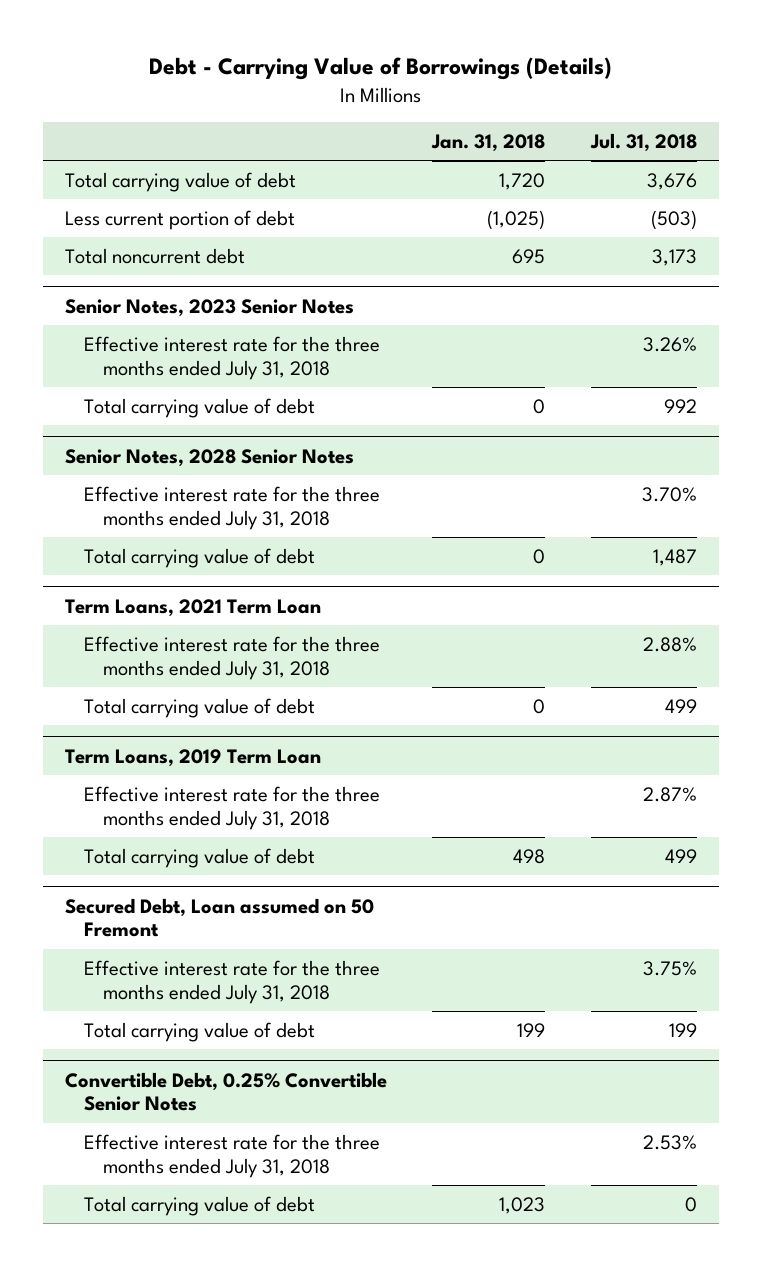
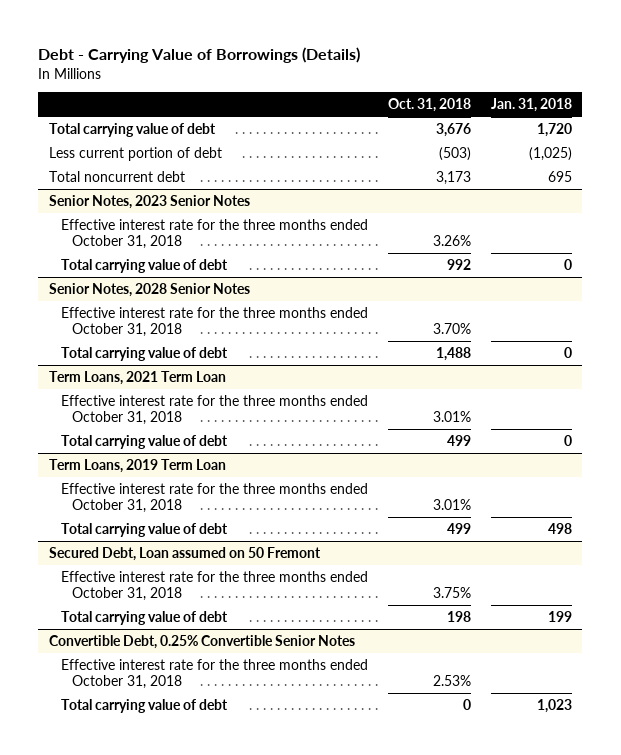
- | Jan. 31, 2018 | Jul. 31, 2018
+ | Oct. 31, 2018 | Jan. 31, 2018
@ Senior Notes, 2023 Senior Notes
- Effective interest rate for the three months ended July 31, 2018 | | 3.26%
+ Effective interest rate for the three months ended October 31, 2018 | 3.26% |
@ Senior Notes, 2028 Senior Notes
- Effective interest rate for the three months ended July 31, 2018 | | 3.70%
+ Effective interest rate for the three months ended October 31, 2018 | 3.70% |
@ Term Loans, 2021 Term Loan
- Effective interest rate for the three months ended July 31, 2018 | | 2.88%
+ Effective interest rate for the three months ended October 31, 2018 | 3.01% |
@ Term Loans, 2019 Term Loan
- Effective interest rate for the three months ended July 31, 2018 | | 2.87%
+ Effective interest rate for the three months ended October 31, 2018 | 3.01% |
@ Secured Debt, Loan assumed on 50 Fremont
- Effective interest rate for the three months ended July 31, 2018 | | 3.75%
+ Effective interest rate for the three months ended October 31, 2018 | 3.75% |
@ Convertible Debt, 0.25% Convertible Senior Notes
- Effective interest rate for the three months ended July 31, 2018 | | 2.53%
+ Effective interest rate for the three months ended October 31, 2018 | 2.53% |

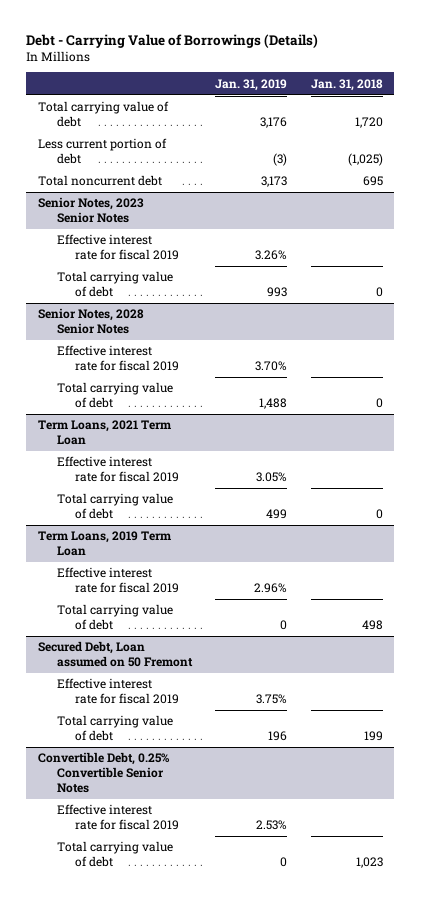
- | Oct. 31, 2018 | Jan. 31, 2018
+ | Jan. 31, 2019 | Jan. 31, 2018
@ Senior Notes, 2023 Senior Notes
- Effective interest rate for the three months ended October 31, 2018 | 3.26% |
+ Effective interest rate for fiscal 2019 | 3.26% |
@ Senior Notes, 2028 Senior Notes
- Effective interest rate for the three months ended October 31, 2018 | 3.70% |
+ Effective interest rate for fiscal 2019 | 3.70% |
@ Term Loans, 2021 Term Loan
- Effective interest rate for the three months ended October 31, 2018 | 3.01% |
+ Effective interest rate for fiscal 2019 | 3.05% |
@ Term Loans, 2019 Term Loan
- Effective interest rate for the three months ended October 31, 2018 | 3.01% |
+ Effective interest rate for fiscal 2019 | 2.96% |
@ Secured Debt, Loan assumed on 50 Fremont
- Effective interest rate for the three months ended October 31, 2018 | 3.75% |
+ Effective interest rate for fiscal 2019 | 3.75% |
@ Convertible Debt, 0.25% Convertible Senior Notes
- Effective interest rate for the three months ended October 31, 2018 | 2.53% |
+ Effective interest rate for fiscal 2019 | 2.53% |

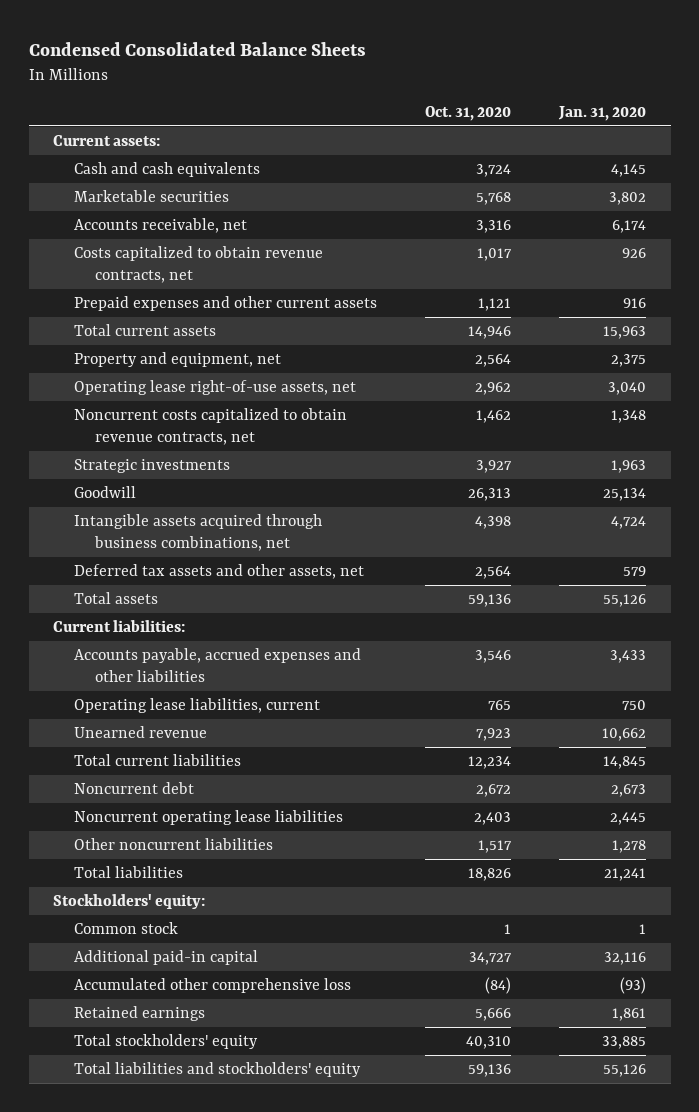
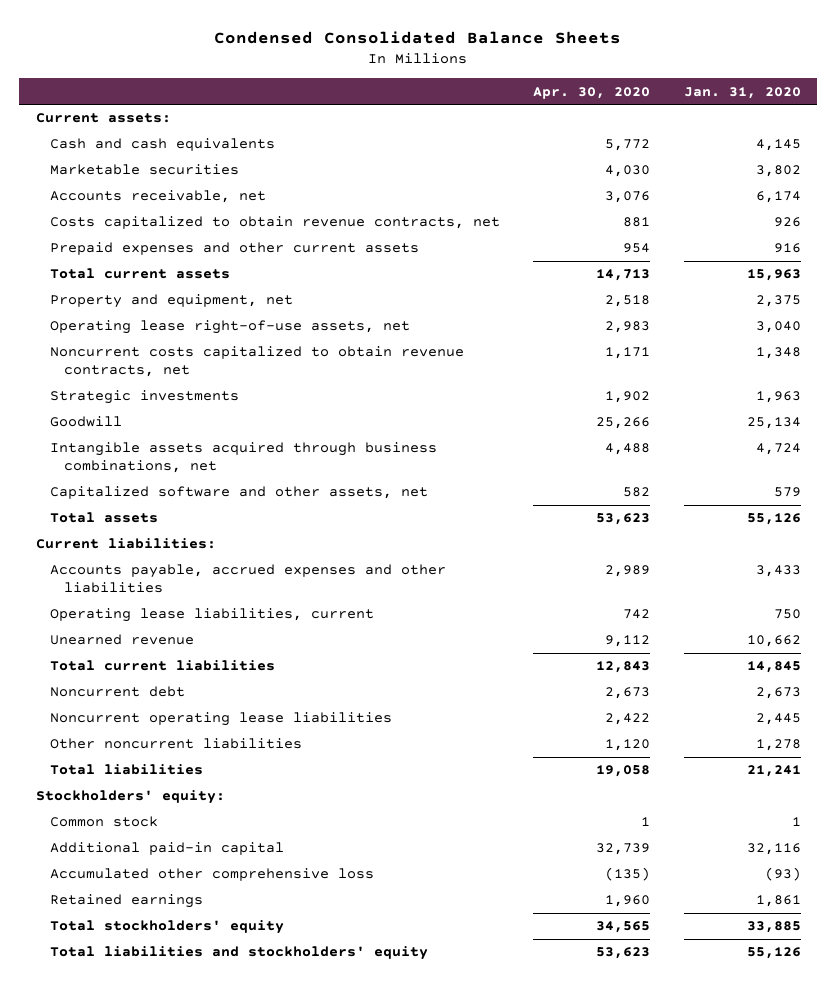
- | Oct. 31, 2020 | Jan. 31, 2020
+ | Apr. 30, 2020 | Jan. 31, 2020
- Deferred tax assets and other assets, net | 2,564 | 579
+ Capitalized software and other assets, net | 582 | 579

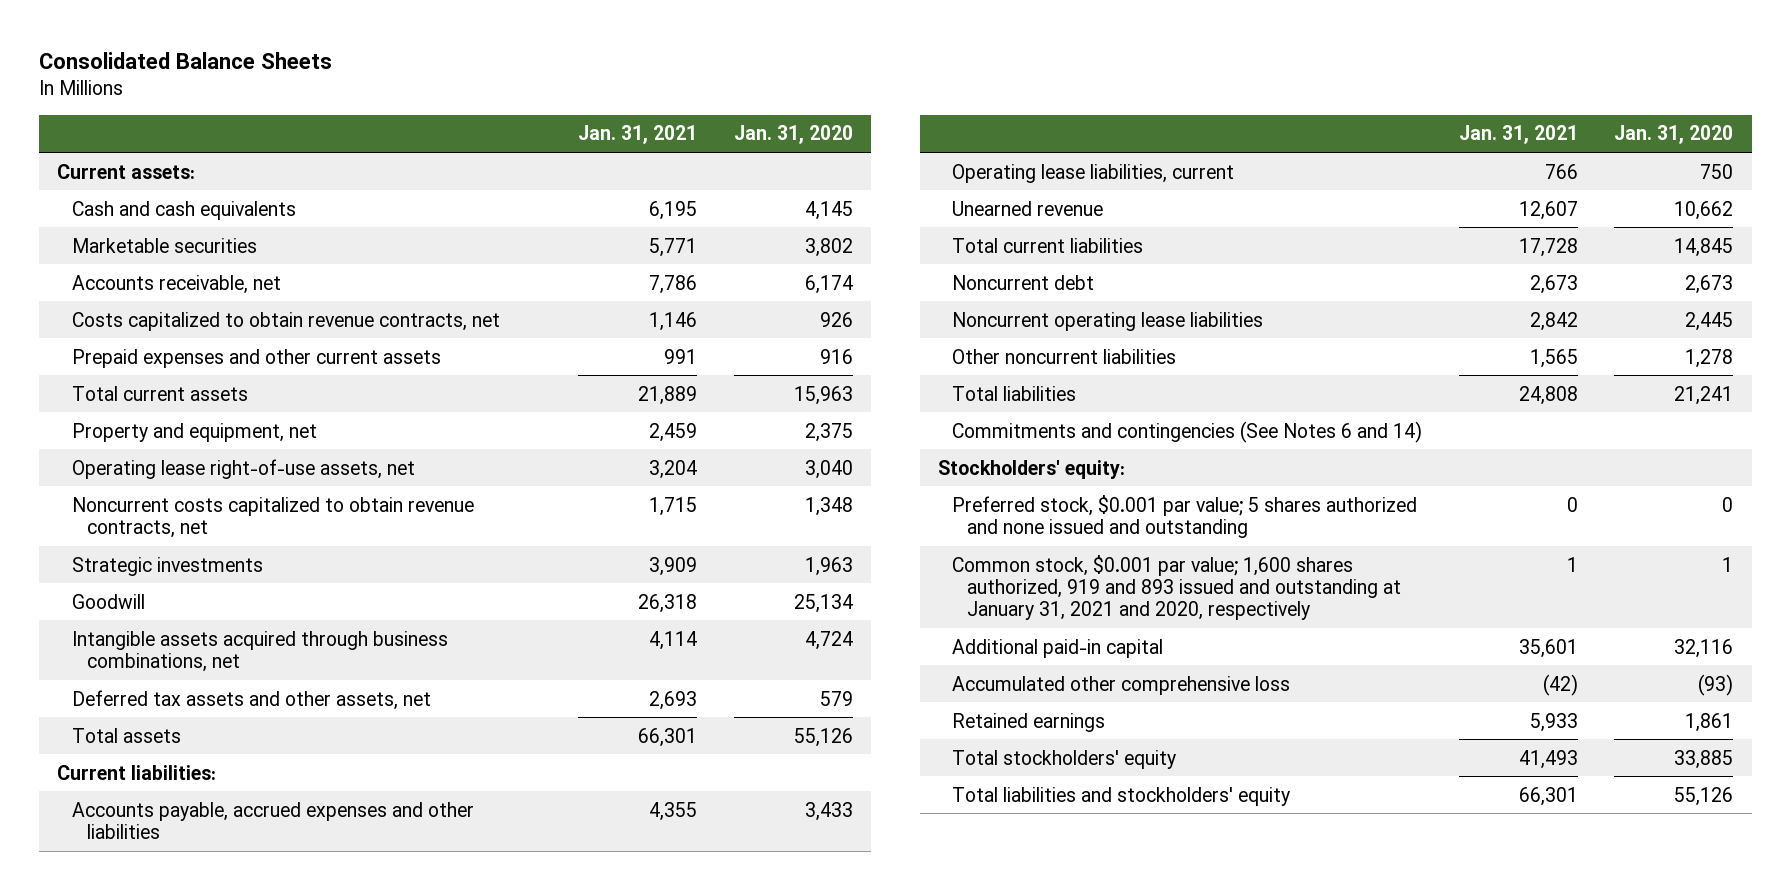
- Condensed Consolidated Balance Sheets
+ Consolidated Balance Sheets
- | Apr. 30, 2020 | Jan. 31, 2020
+ | Jan. 31, 2021 | Jan. 31, 2020
- Capitalized software and other assets, net | 582 | 579
+ Deferred tax assets and other assets, net | 2,693 | 579
+ Commitments and contingencies (See Notes 6 and 14)
- Common stock | 1 | 1
+ Preferred stock, $0.001 par value; 5 shares authorized and none issued and outstanding | 0 | 0
+ Common stock, $0.001 par value; 1,600 shares authorized, 919 and 893 issued and outstanding at January 31, 2021 and 2020, respectively | 1 | 1

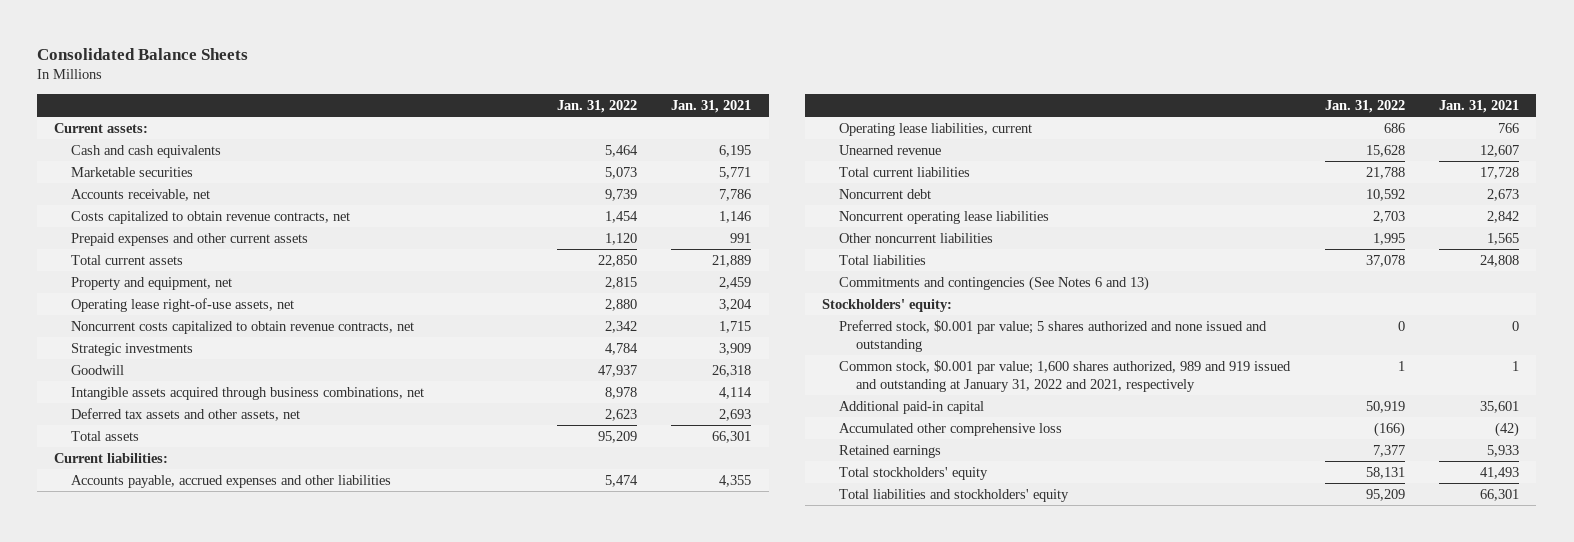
- | Jan. 31, 2021 | Jan. 31, 2020
+ | Jan. 31, 2022 | Jan. 31, 2021
- Commitments and contingencies (See Notes 6 and 14)
+ Commitments and contingencies (See Notes 6 and 13)
- Common stock, $0.001 par value; 1,600 shares authorized, 919 and 893 issued and outstanding at January 31, 2021 and 2020, respectively | 1 | 1
+ Common stock, $0.001 par value; 1,600 shares authorized, 989 and 919 issued and outstanding at January 31, 2022 and 2021, respectively | 1 | 1

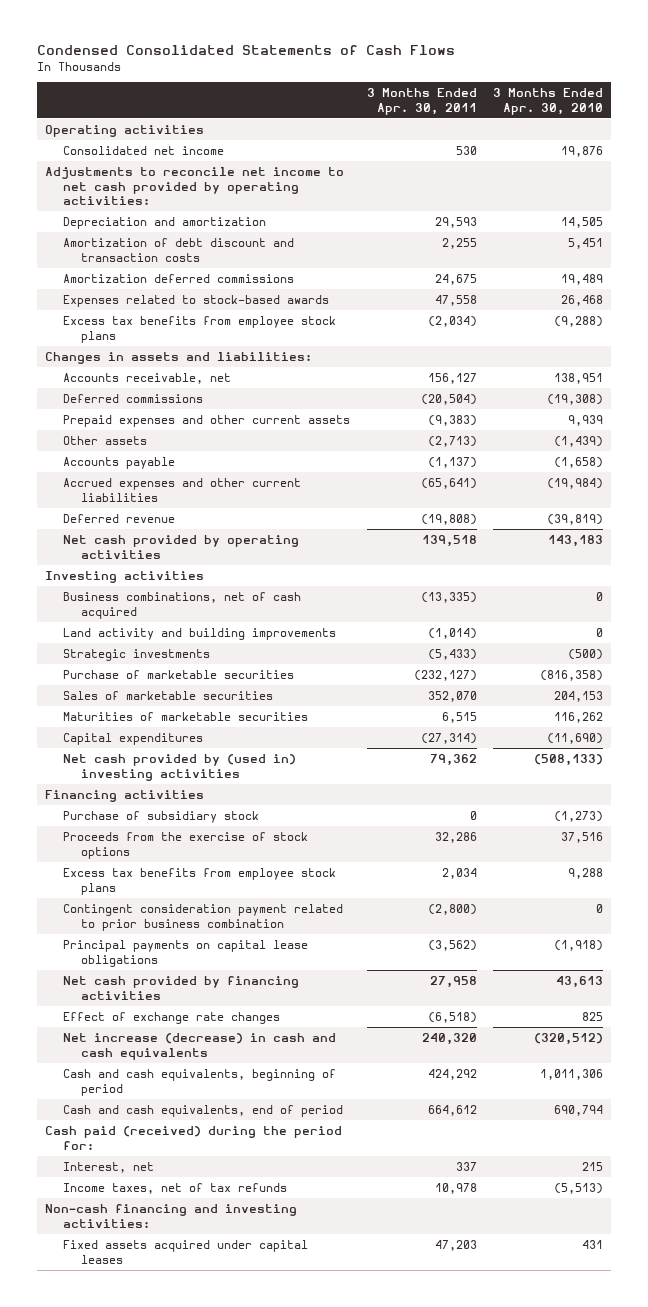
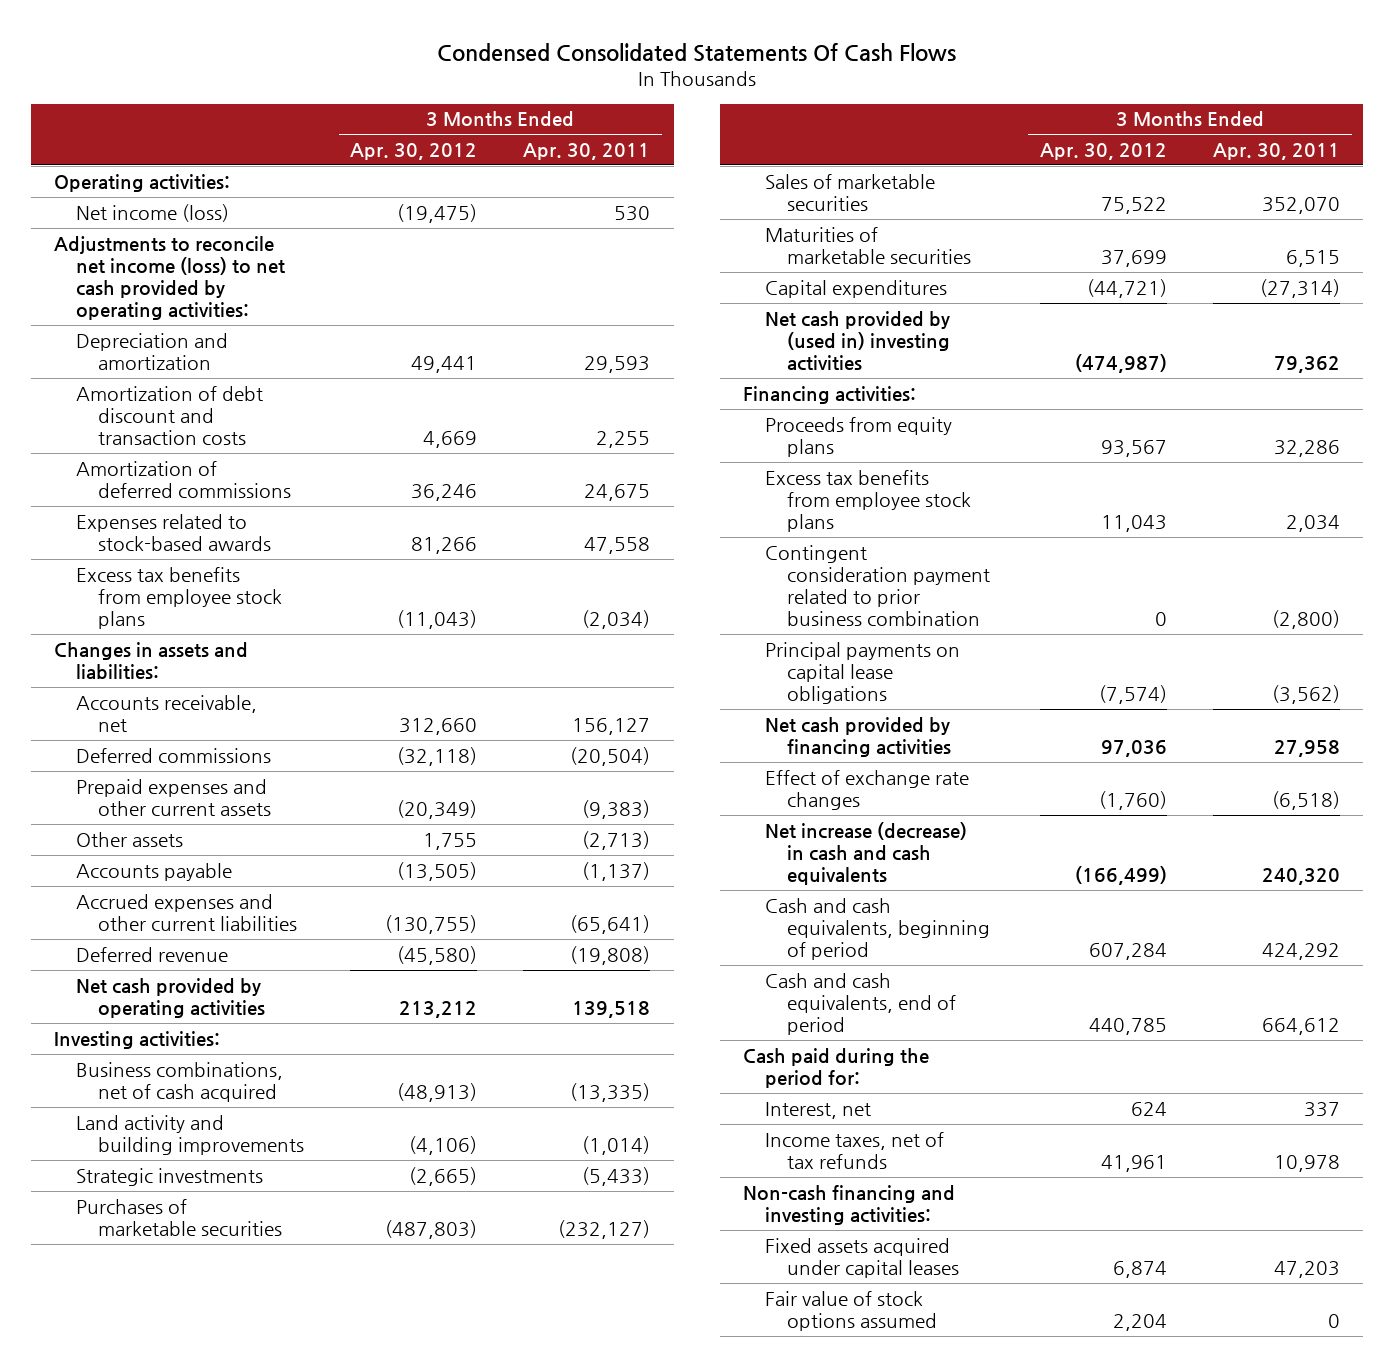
- Condensed Consolidated Statements of Cash Flows
+ Condensed Consolidated Statements Of Cash Flows
- | 3 Months Ended Apr. 30, 2011 | 3 Months Ended Apr. 30, 2010
+ | 3 Months Ended Apr. 30, 2012 | 3 Months Ended Apr. 30, 2011
- Operating activities
- Consolidated net income | 530 | 19,876
- Adjustments to reconcile net income to net cash provided by operating activities:
+ Operating activities:
+ Net income (loss) | (19,475) | 530
+ Adjustments to reconcile net income (loss) to net cash provided by operating activities:
- Amortization deferred commissions | 24,675 | 19,489
+ Amortization of deferred commissions | 36,246 | 24,675
- Investing activities
+ Investing activities:
- Purchase of marketable securities | (232,127) | (816,358)
+ Purchases of marketable securities | (487,803) | (232,127)
- Financing activities
- Purchase of subsidiary stock | 0 | (1,273)
- Proceeds from the exercise of stock options | 32,286 | 37,516
+ Financing activities:
+ Proceeds from equity plans | 93,567 | 32,286
- Cash paid (received) during the period for:
+ Cash paid during the period for:
+ Fair value of stock options assumed | 2,204 | 0

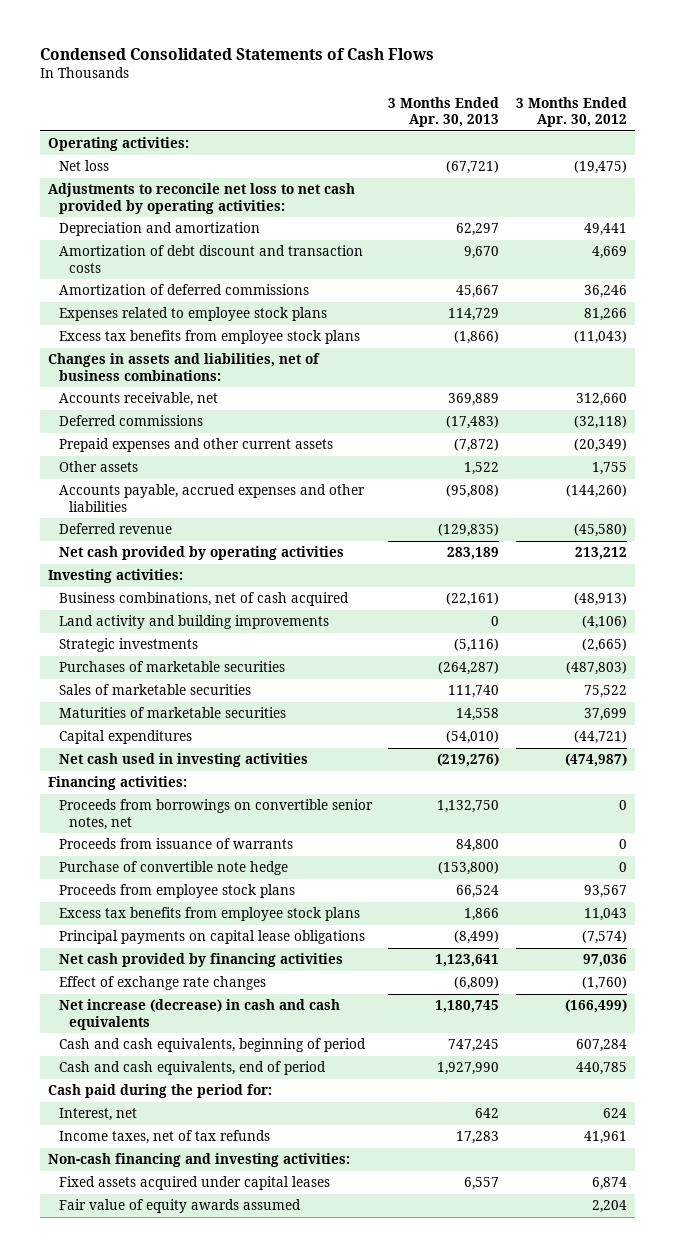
- Condensed Consolidated Statements Of Cash Flows
+ Condensed Consolidated Statements of Cash Flows
- | 3 Months Ended Apr. 30, 2012 | 3 Months Ended Apr. 30, 2011
+ | 3 Months Ended Apr. 30, 2013 | 3 Months Ended Apr. 30, 2012
- Net income (loss) | (19,475) | 530
- Adjustments to reconcile net income (loss) to net cash provided by operating activities:
+ Net loss | (67,721) | (19,475)
+ Adjustments to reconcile net loss to net cash provided by operating activities:
- Expenses related to stock-based awards | 81,266 | 47,558
+ Expenses related to employee stock plans | 114,729 | 81,266
- Changes in assets and liabilities:
+ Changes in assets and liabilities, net of business combinations:
- Accounts payable | (13,505) | (1,137)
- Accrued expenses and other current liabilities | (130,755) | (65,641)
+ Accounts payable, accrued expenses and other liabilities | (95,808) | (144,260)
- Net cash provided by (used in) investing activities | (474,987) | 79,362
+ Net cash used in investing activities | (219,276) | (474,987)
- Proceeds from equity plans | 93,567 | 32,286
+ Proceeds from borrowings on convertible senior notes, net | 1,132,750 | 0
+ Proceeds from issuance of warrants | 84,800 | 0
+ Purchase of convertible note hedge | (153,800) | 0
+ Proceeds from employee stock plans | 66,524 | 93,567
- Contingent consideration payment related to prior business combination | 0 | (2,800)
- Fair value of stock options assumed | 2,204 | 0
+ Fair value of equity awards assumed | | 2,204

